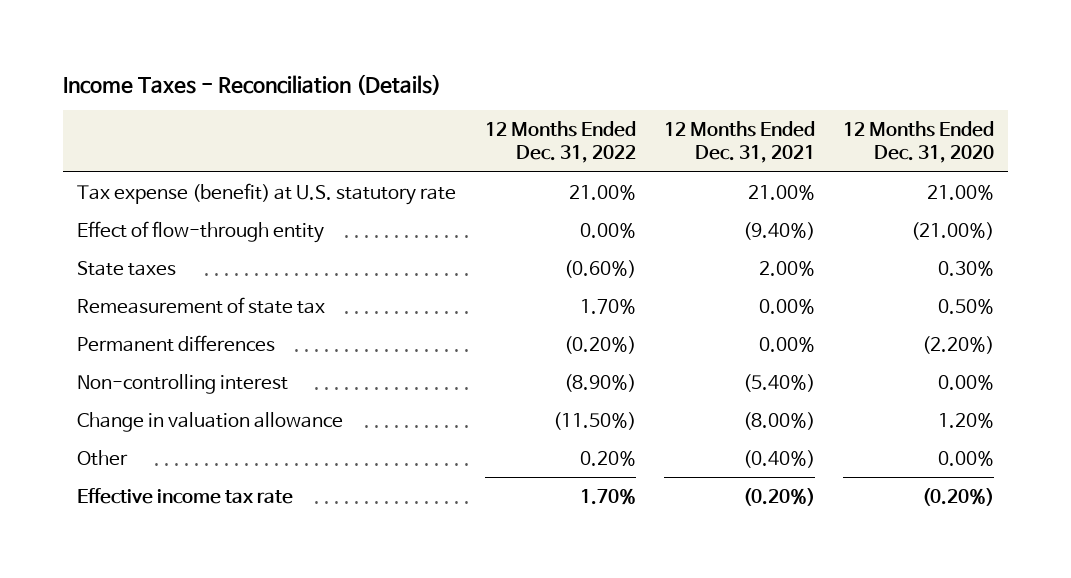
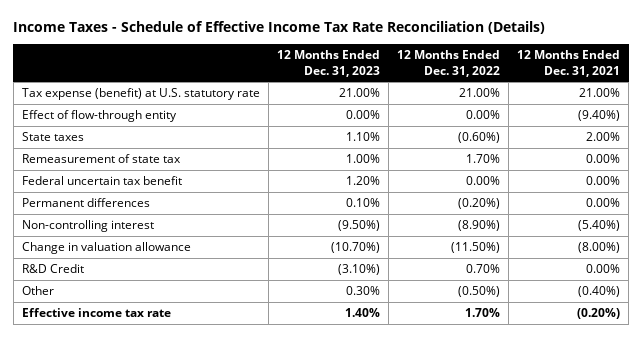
- Income Taxes - Reconciliation (Details)
+ Income Taxes - Schedule of Effective Income Tax Rate Reconciliation (Details)
- | 12 Months Ended Dec. 31, 2022 | 12 Months Ended Dec. 31, 2021 | 12 Months Ended Dec. 31, 2020
+ | 12 Months Ended Dec. 31, 2023 | 12 Months Ended Dec. 31, 2022 | 12 Months Ended Dec. 31, 2021
+ Federal uncertain tax benefit | 1.20% | 0.00% | 0.00%
- Other | 0.20% | (0.40%) | 0.00%
+ R&D Credit | (3.10%) | 0.70% | 0.00%
+ Other | 0.30% | (0.50%) | (0.40%)

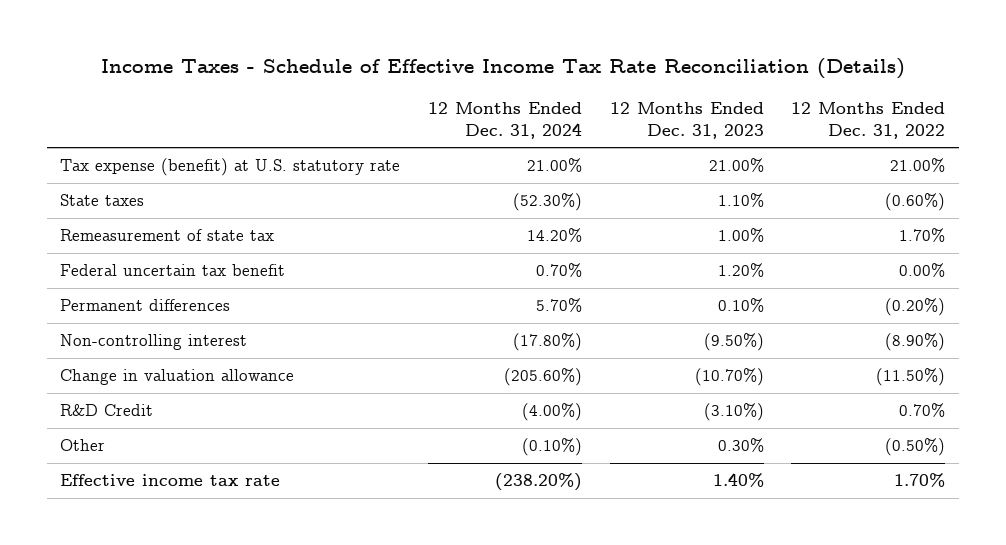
- | 12 Months Ended Dec. 31, 2023 | 12 Months Ended Dec. 31, 2022 | 12 Months Ended Dec. 31, 2021
+ | 12 Months Ended Dec. 31, 2024 | 12 Months Ended Dec. 31, 2023 | 12 Months Ended Dec. 31, 2022
- Effect of flow-through entity | 0.00% | 0.00% | (9.40%)

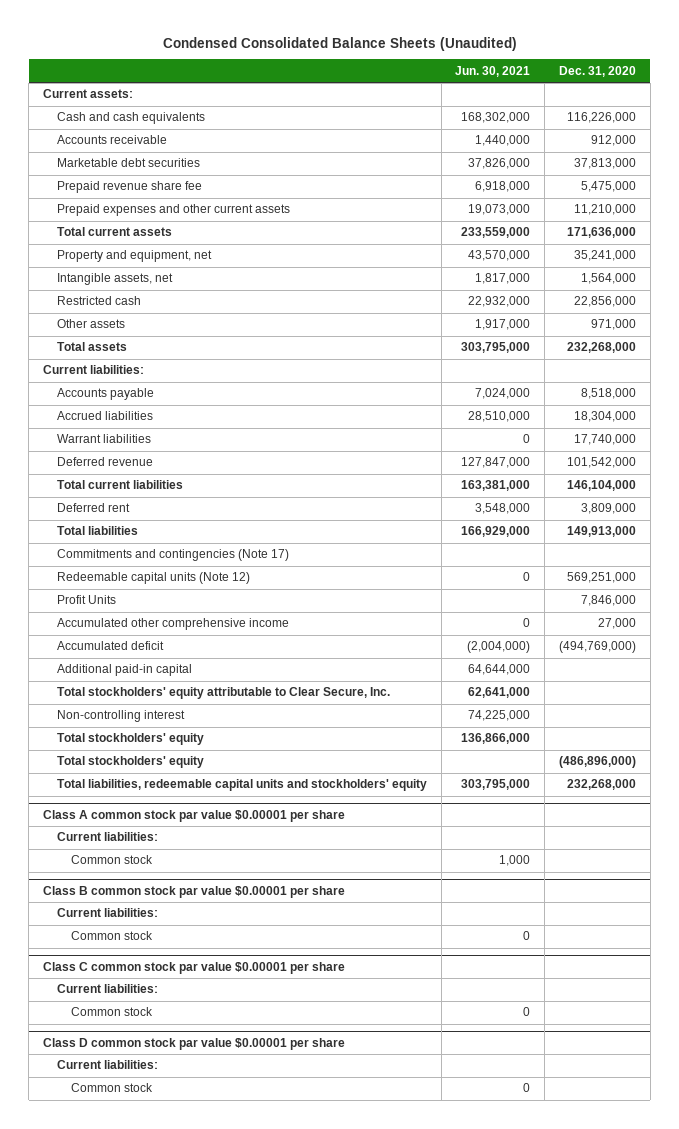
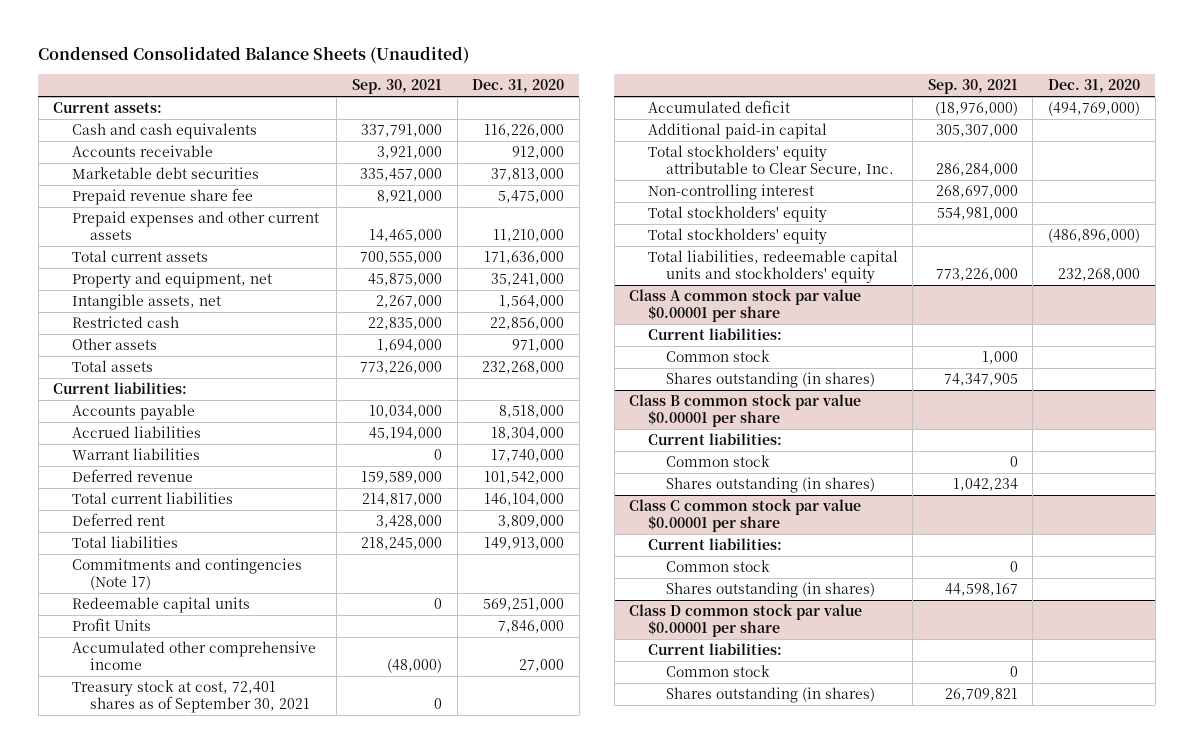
- | Jun. 30, 2021 | Dec. 31, 2020
+ | Sep. 30, 2021 | Dec. 31, 2020
- Redeemable capital units (Note 12) | 0 | 569,251,000
+ Redeemable capital units | 0 | 569,251,000
+ Treasury stock at cost, 72,401 shares as of September 30, 2021 | 0 |
@ Class A common stock par value $0.00001 per share
+ Shares outstanding (in shares) | 74,347,905 |
@ Class B common stock par value $0.00001 per share
+ Shares outstanding (in shares) | 1,042,234 |
@ Class C common stock par value $0.00001 per share
+ Shares outstanding (in shares) | 44,598,167 |
@ Class D common stock par value $0.00001 per share
+ Shares outstanding (in shares) | 26,709,821 |

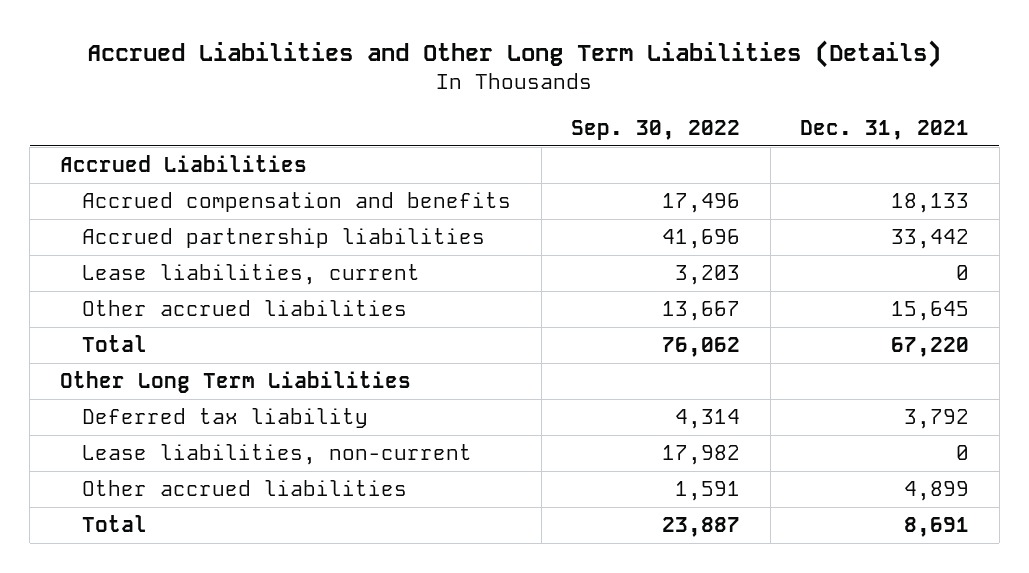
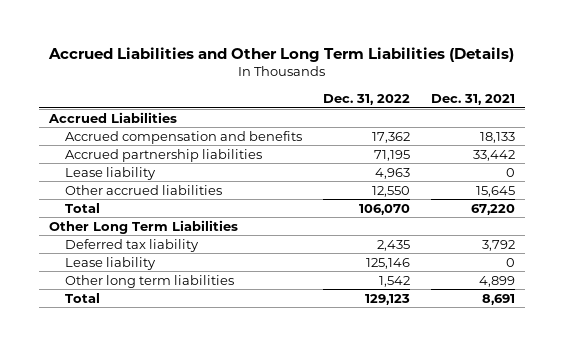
- | Sep. 30, 2022 | Dec. 31, 2021
+ | Dec. 31, 2022 | Dec. 31, 2021
- Lease liabilities, current | 3,203 | 0
+ Lease liability | 4,963 | 0
- Lease liabilities, non-current | 17,982 | 0
- Other accrued liabilities | 1,591 | 4,899
+ Lease liability | 125,146 | 0
+ Other long term liabilities | 1,542 | 4,899

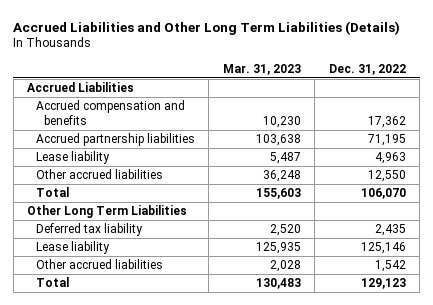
- | Dec. 31, 2022 | Dec. 31, 2021
+ | Mar. 31, 2023 | Dec. 31, 2022
- Other long term liabilities | 1,542 | 4,899
+ Other accrued liabilities | 2,028 | 1,542

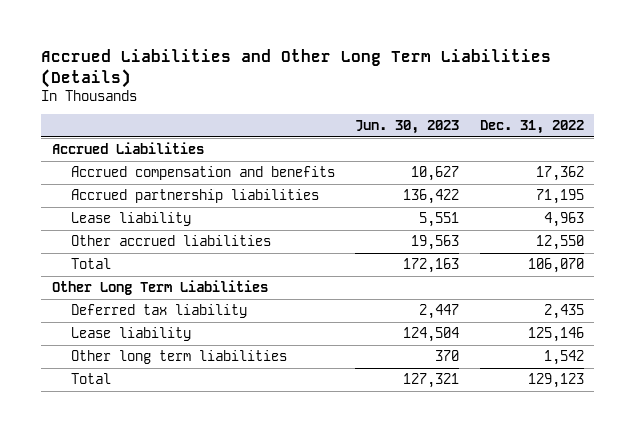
- | Mar. 31, 2023 | Dec. 31, 2022
+ | Jun. 30, 2023 | Dec. 31, 2022
- Other accrued liabilities | 2,028 | 1,542
+ Other long term liabilities | 370 | 1,542

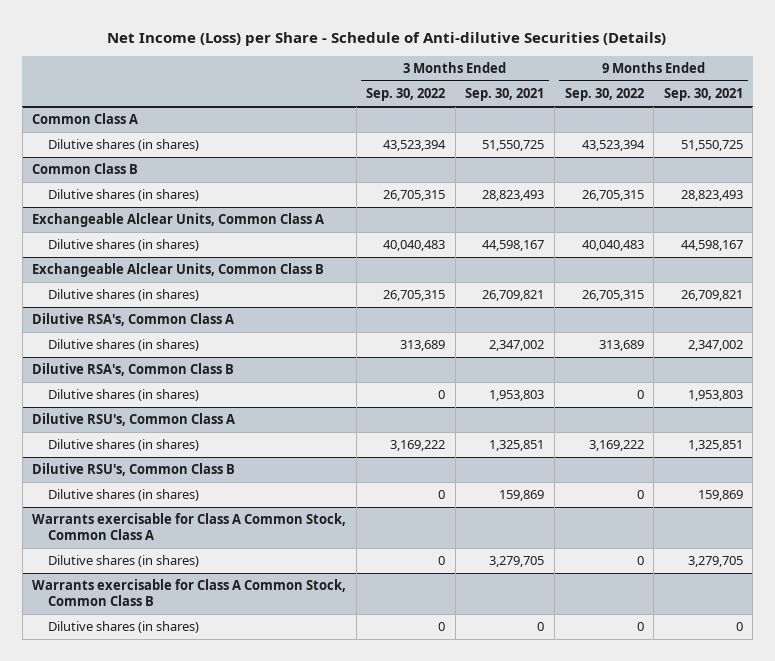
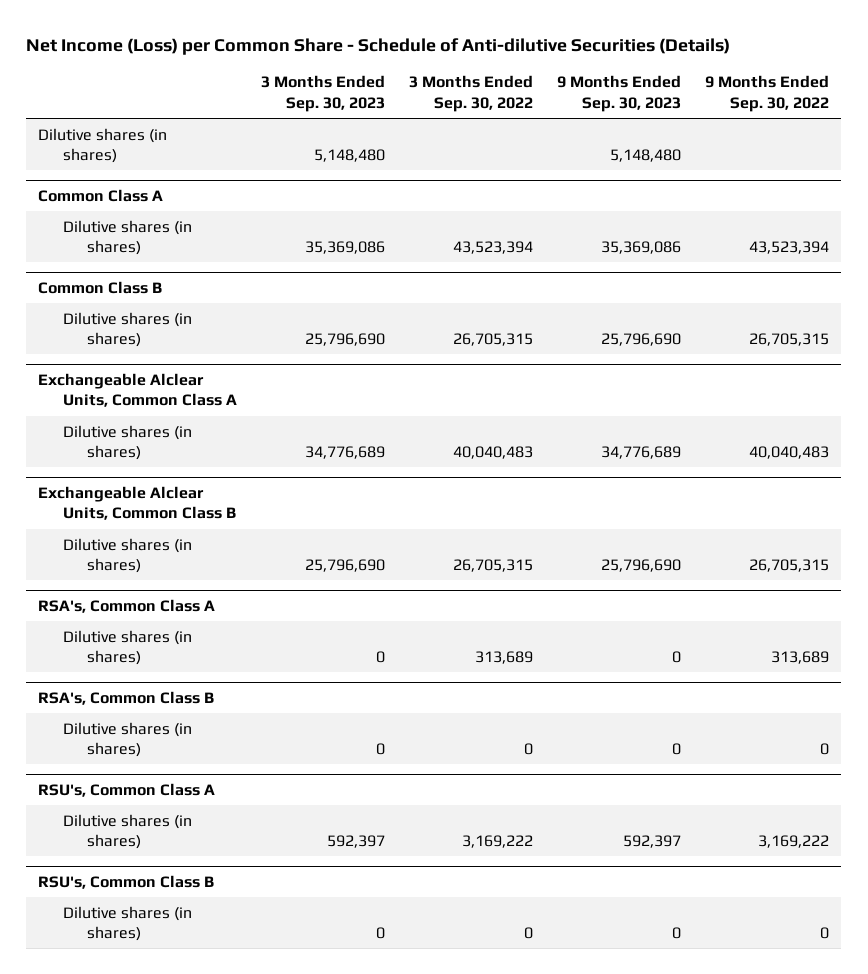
- Net Income (Loss) per Share - Schedule of Anti-dilutive Securities (Details)
+ Net Income (Loss) per Common Share - Schedule of Anti-dilutive Securities (Details)
- | 3 Months Ended Sep. 30, 2022 | 3 Months Ended Sep. 30, 2021 | 9 Months Ended Sep. 30, 2022 | 9 Months Ended Sep. 30, 2021
+ | 3 Months Ended Sep. 30, 2023 | 3 Months Ended Sep. 30, 2022 | 9 Months Ended Sep. 30, 2023 | 9 Months Ended Sep. 30, 2022
+ Dilutive shares (in shares) | 5,148,480 | | 5,148,480 |
- Dilutive RSA's, Common Class A
+ RSA's, Common Class A
- Dilutive RSA's, Common Class B
+ RSA's, Common Class B
- Dilutive RSU's, Common Class A
+ RSU's, Common Class A
- Dilutive RSU's, Common Class B
- Dilutive shares (in shares) | 0 | 159,869 | 0 | 159,869
- Warrants exercisable for Class A Common Stock, Common Class A
- Dilutive shares (in shares) | 0 | 3,279,705 | 0 | 3,279,705
- Warrants exercisable for Class A Common Stock, Common Class B
+ RSU's, Common Class B

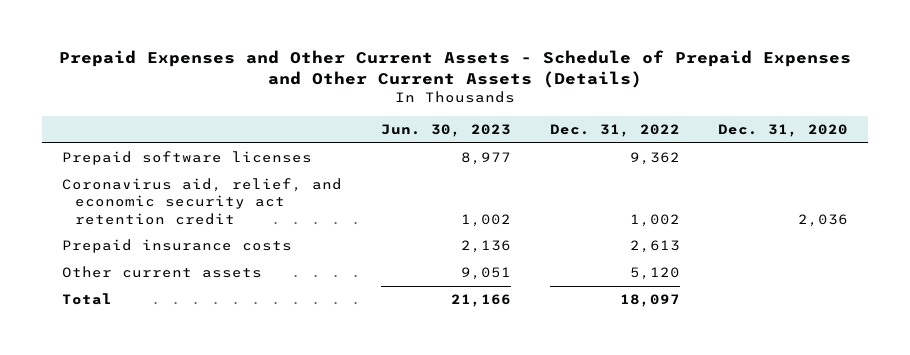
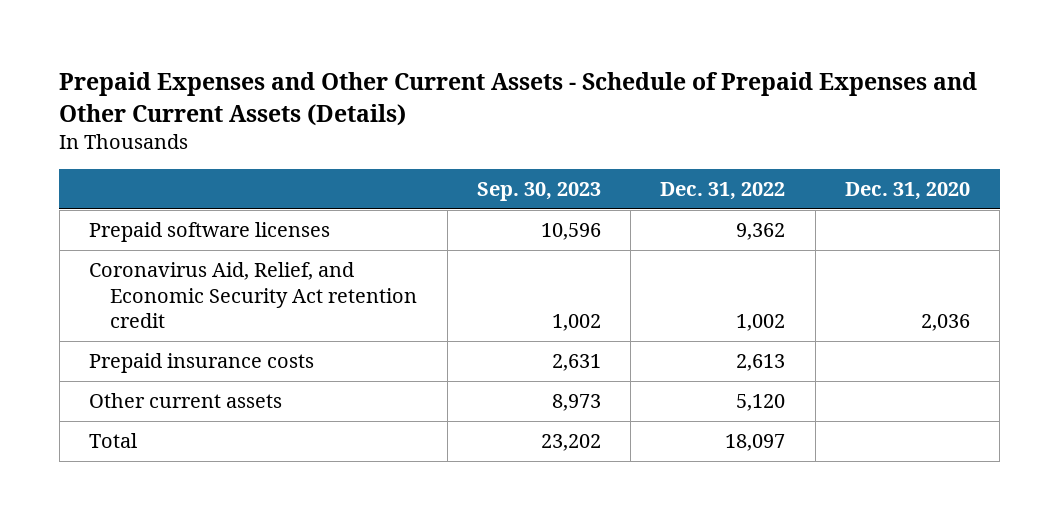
- | Jun. 30, 2023 | Dec. 31, 2022 | Dec. 31, 2020
+ | Sep. 30, 2023 | Dec. 31, 2022 | Dec. 31, 2020
- Coronavirus aid, relief, and economic security act retention credit | 1,002 | 1,002 | 2,036
+ Coronavirus Aid, Relief, and Economic Security Act retention credit | 1,002 | 1,002 | 2,036

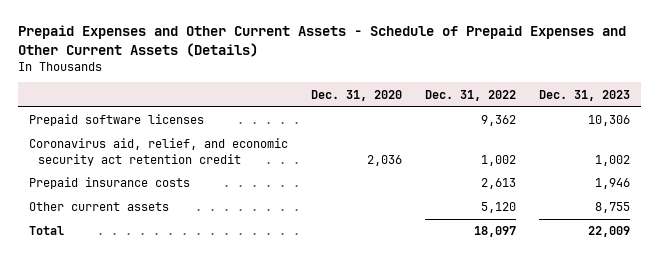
- | Sep. 30, 2023 | Dec. 31, 2022 | Dec. 31, 2020
+ | Dec. 31, 2020 | Dec. 31, 2022 | Dec. 31, 2023
- Coronavirus Aid, Relief, and Economic Security Act retention credit | 1,002 | 1,002 | 2,036
+ Coronavirus aid, relief, and economic security act retention credit | 2,036 | 1,002 | 1,002

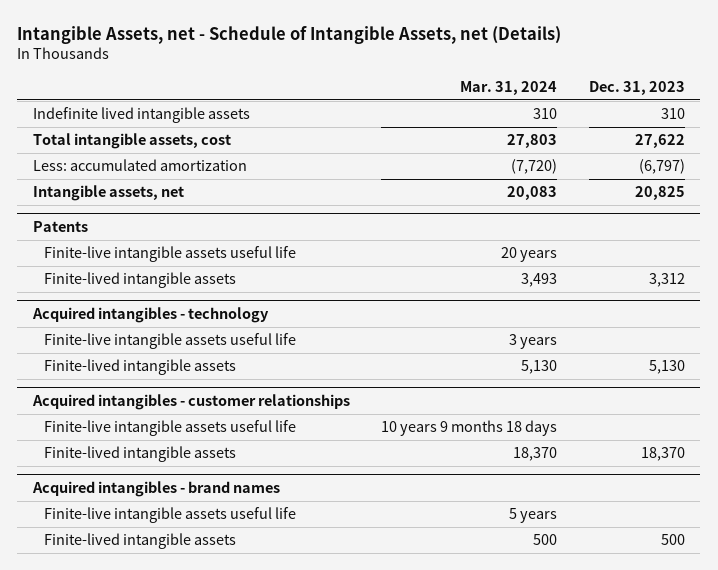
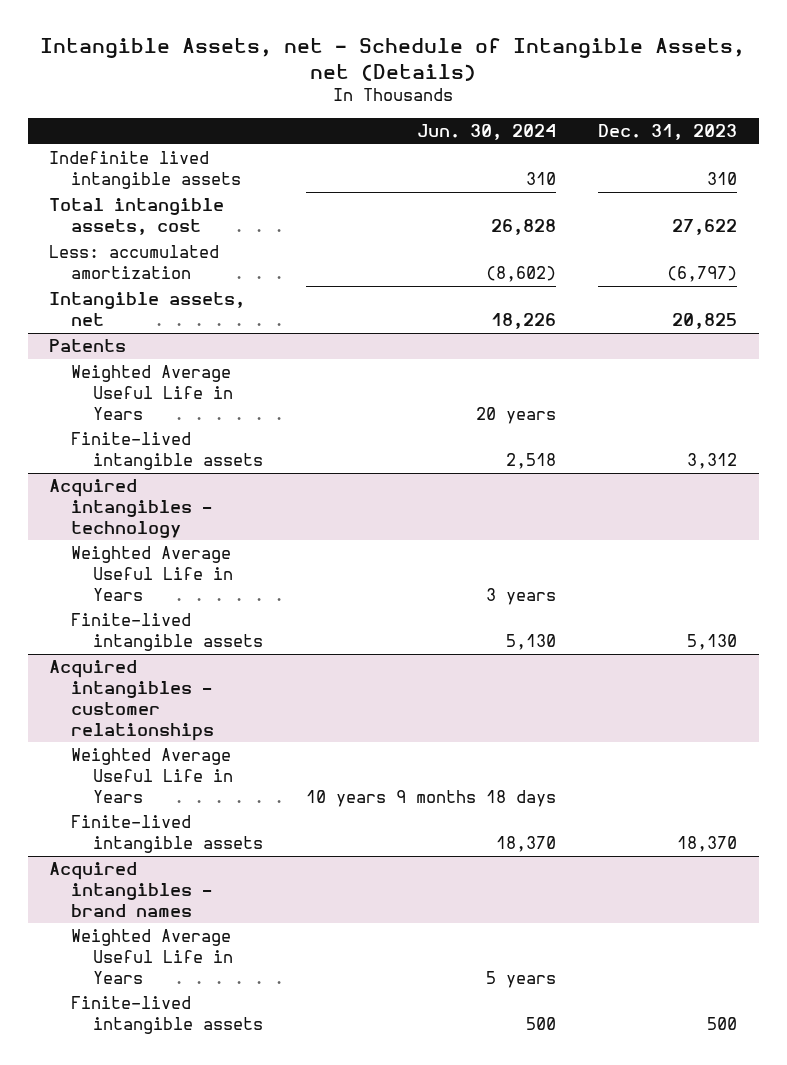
- | Mar. 31, 2024 | Dec. 31, 2023
+ | Jun. 30, 2024 | Dec. 31, 2023
@ Patents
- Finite-live intangible assets useful life | 20 years |
+ Weighted Average Useful Life in Years | 20 years |
@ Acquired intangibles - technology
- Finite-live intangible assets useful life | 3 years |
+ Weighted Average Useful Life in Years | 3 years |
@ Acquired intangibles - customer relationships
- Finite-live intangible assets useful life | 10 years 9 months 18 days |
+ Weighted Average Useful Life in Years | 10 years 9 months 18 days |
@ Acquired intangibles - brand names
- Finite-live intangible assets useful life | 5 years |
+ Weighted Average Useful Life in Years | 5 years |

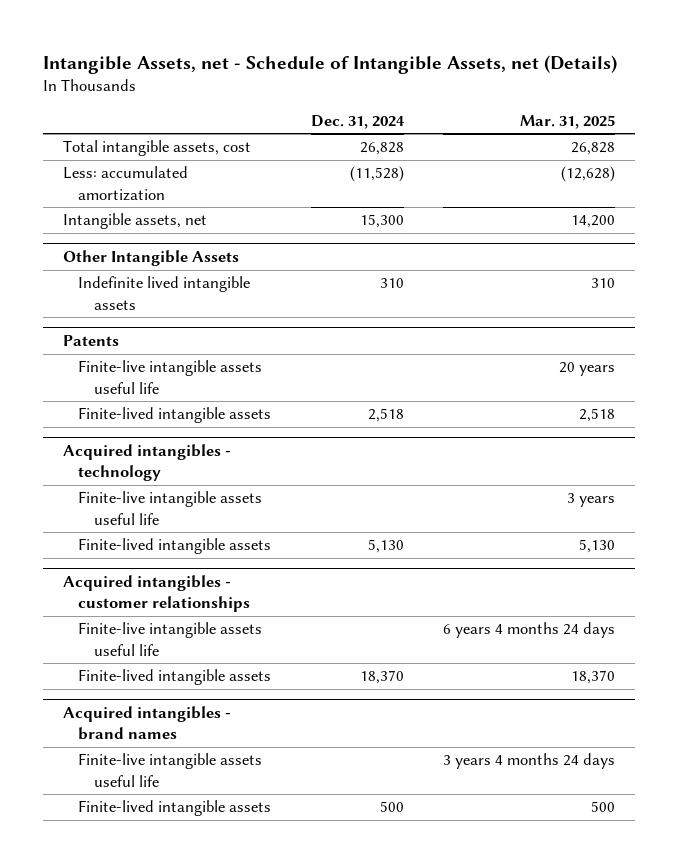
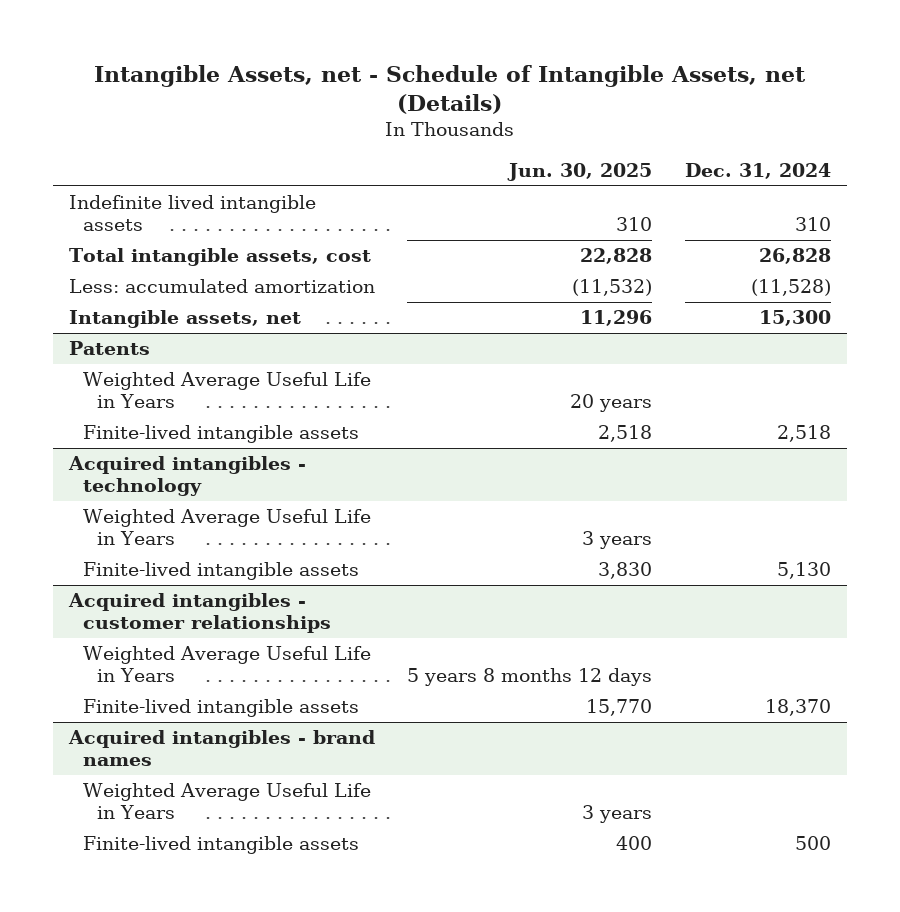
- | Dec. 31, 2024 | Mar. 31, 2025
+ | Jun. 30, 2025 | Dec. 31, 2024
+ Indefinite lived intangible assets | 310 | 310
- Other Intangible Assets
- Indefinite lived intangible assets | 310 | 310
@ Patents
- Finite-live intangible assets useful life | | 20 years
+ Weighted Average Useful Life in Years | 20 years |
@ Acquired intangibles - technology
- Finite-live intangible assets useful life | | 3 years
+ Weighted Average Useful Life in Years | 3 years |
@ Acquired intangibles - customer relationships
- Finite-live intangible assets useful life | | 6 years 4 months 24 days
+ Weighted Average Useful Life in Years | 5 years 8 months 12 days |
@ Acquired intangibles - brand names
- Finite-live intangible assets useful life | | 3 years 4 months 24 days
+ Weighted Average Useful Life in Years | 3 years |

